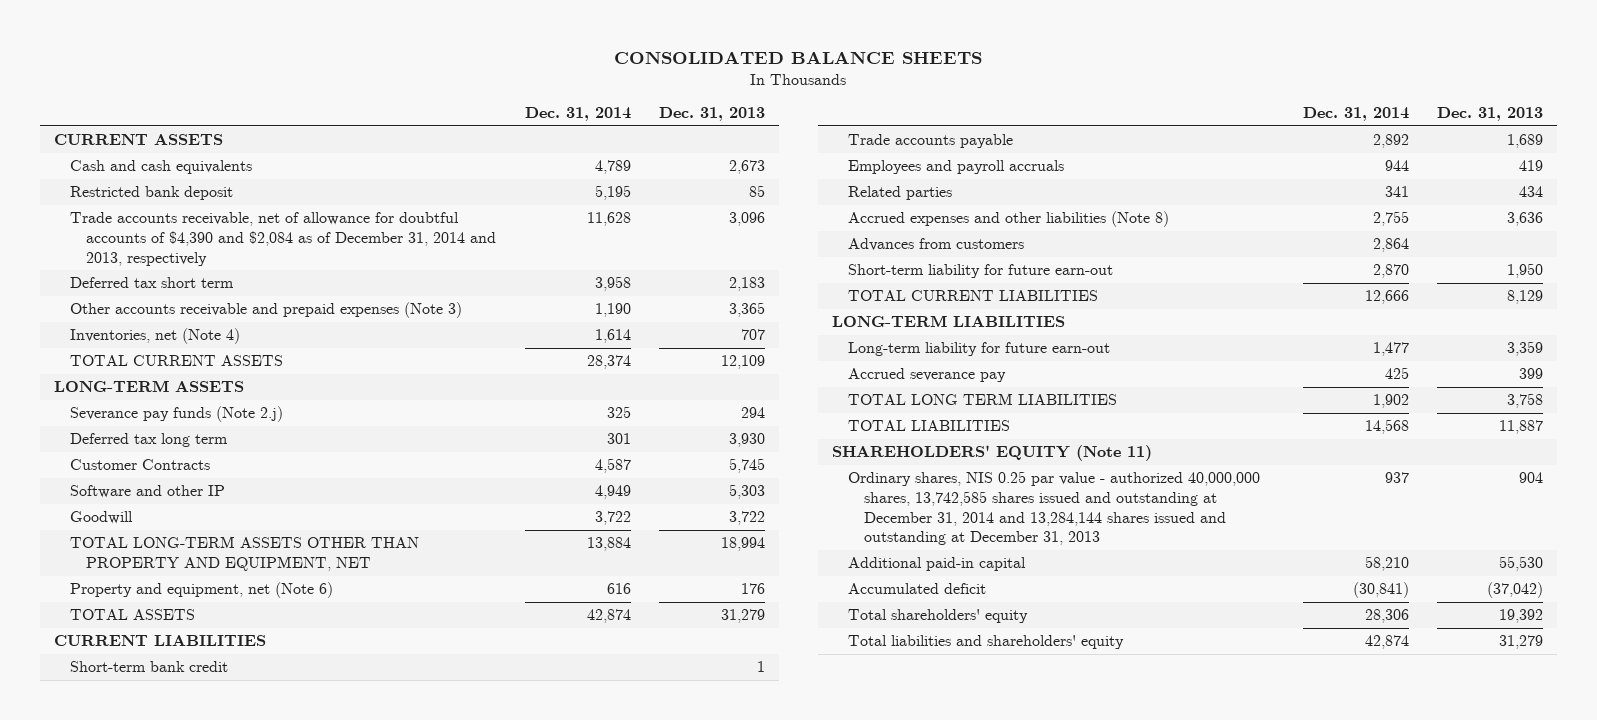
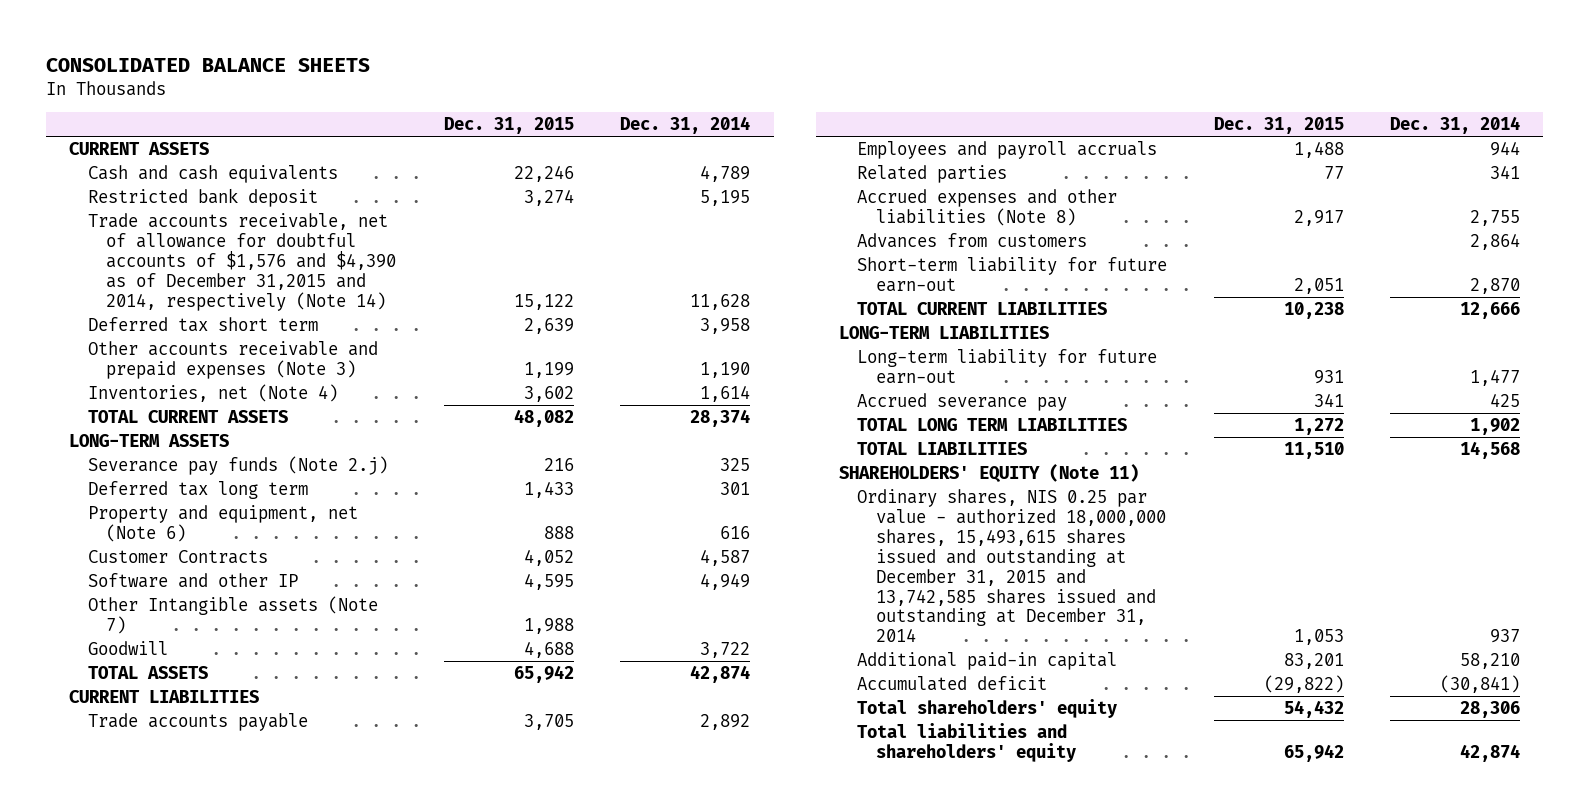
- | Dec. 31, 2014 | Dec. 31, 2013
+ | Dec. 31, 2015 | Dec. 31, 2014
- Trade accounts receivable, net of allowance for doubtful accounts of $4,390 and $2,084 as of December 31, 2014 and 2013, respectively | 11,628 | 3,096
+ Trade accounts receivable, net of allowance for doubtful accounts of $1,576 and $4,390 as of December 31,2015 and 2014, respectively (Note 14) | 15,122 | 11,628
moved up: Property and equipment, net (Note 6) | 888 | 616
+ Other Intangible assets (Note 7) | 1,988 |
- TOTAL LONG-TERM ASSETS OTHER THAN PROPERTY AND EQUIPMENT, NET | 13,884 | 18,994
- Short-term bank credit | | 1
- Ordinary shares, NIS 0.25 par value - authorized 40,000,000 shares, 13,742,585 shares issued and outstanding at December 31, 2014 and 13,284,144 shares issued and outstanding at December 31, 2013 | 937 | 904
+ Ordinary shares, NIS 0.25 par value - authorized 18,000,000 shares, 15,493,615 shares issued and outstanding at December 31, 2015 and 13,742,585 shares issued and outstanding at December 31, 2014 | 1,053 | 937

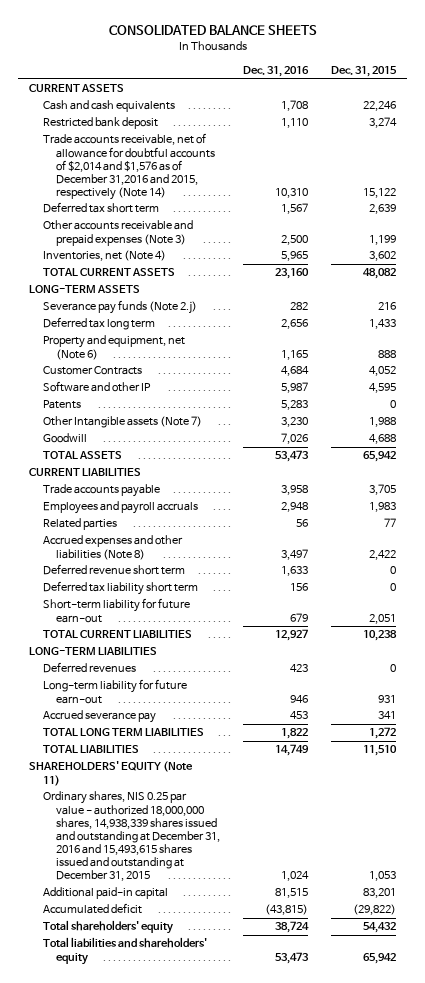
- | Dec. 31, 2015 | Dec. 31, 2014
+ | Dec. 31, 2016 | Dec. 31, 2015
- Trade accounts receivable, net of allowance for doubtful accounts of $1,576 and $4,390 as of December 31,2015 and 2014, respectively (Note 14) | 15,122 | 11,628
+ Trade accounts receivable, net of allowance for doubtful accounts of $2,014 and $1,576 as of December 31,2016 and 2015, respectively (Note 14) | 10,310 | 15,122
+ Patents | 5,283 | 0
- Employees and payroll accruals | 1,488 | 944
+ Employees and payroll accruals | 2,948 | 1,983
- Accrued expenses and other liabilities (Note 8) | 2,917 | 2,755
- Advances from customers | | 2,864
+ Accrued expenses and other liabilities (Note 8) | 3,497 | 2,422
+ Deferred revenue short term | 1,633 | 0
+ Deferred tax liability short term | 156 | 0
+ Deferred revenues | 423 | 0
- Ordinary shares, NIS 0.25 par value - authorized 18,000,000 shares, 15,493,615 shares issued and outstanding at December 31, 2015 and 13,742,585 shares issued and outstanding at December 31, 2014 | 1,053 | 937
+ Ordinary shares, NIS 0.25 par value - authorized 18,000,000 shares, 14,938,339 shares issued and outstanding at December 31, 2016 and 15,493,615 shares issued and outstanding at December 31, 2015 | 1,024 | 1,053

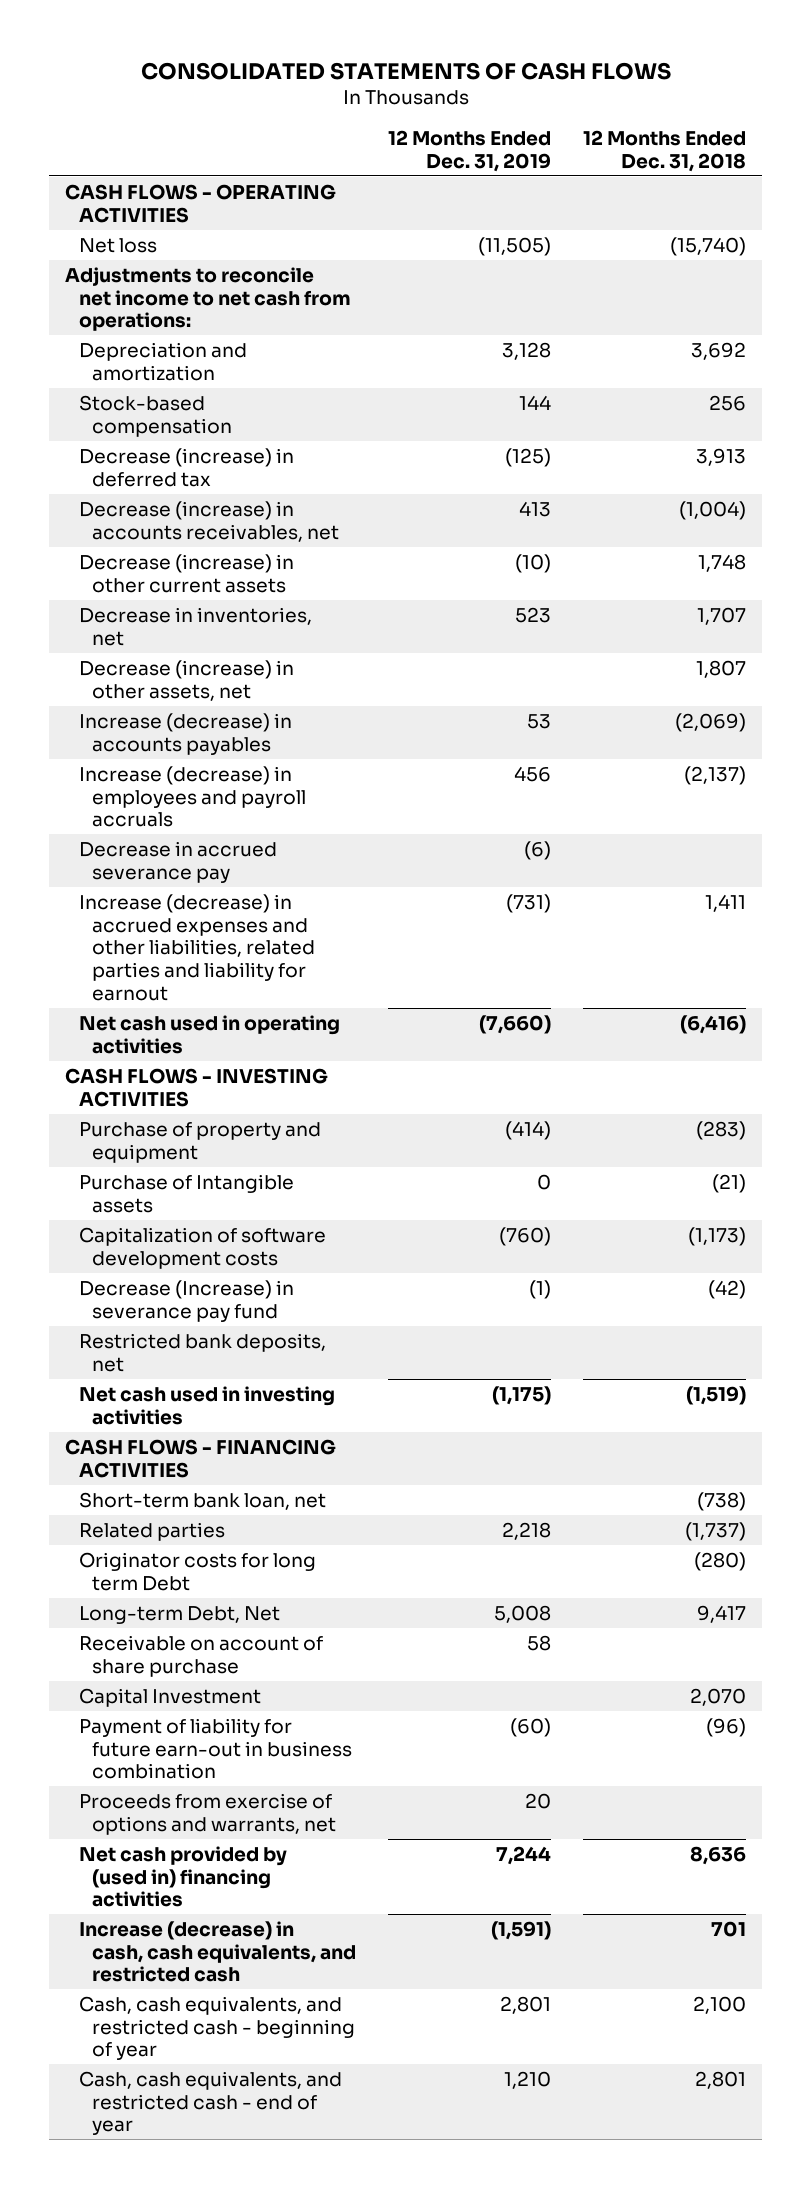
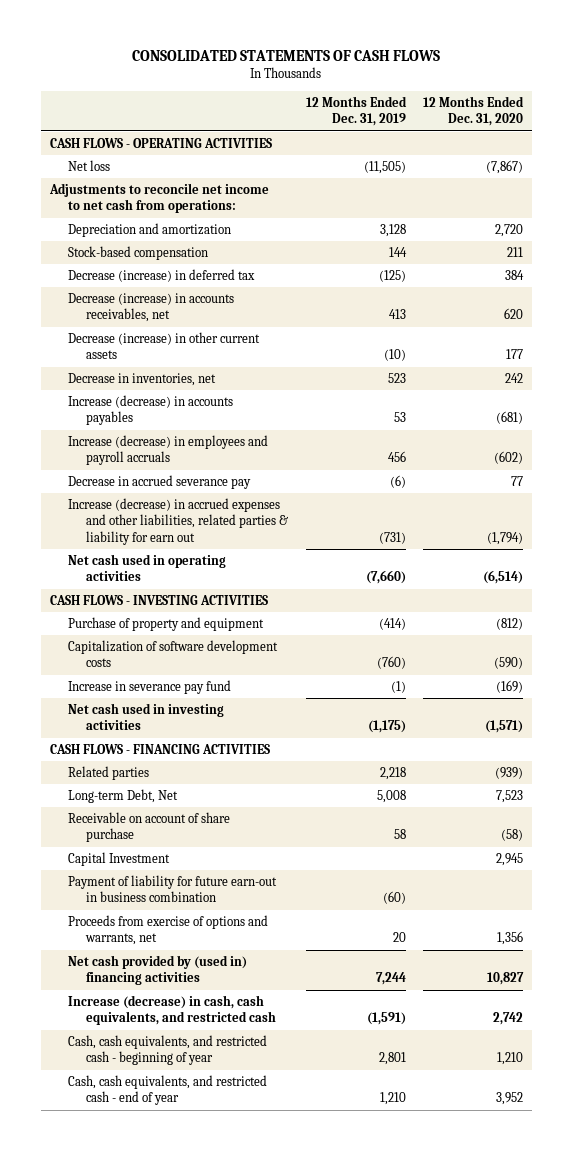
- | 12 Months Ended Dec. 31, 2019 | 12 Months Ended Dec. 31, 2018
+ | 12 Months Ended Dec. 31, 2019 | 12 Months Ended Dec. 31, 2020
- Decrease (increase) in other assets, net | | 1,807
- Increase (decrease) in accrued expenses and other liabilities, related parties and liability for earnout | (731) | 1,411
+ Increase (decrease) in accrued expenses and other liabilities, related parties & liability for earn out | (731) | (1,794)
- Purchase of Intangible assets | 0 | (21)
- Decrease (Increase) in severance pay fund | (1) | (42)
- Restricted bank deposits, net
+ Increase in severance pay fund | (1) | (169)
- Short-term bank loan, net | | (738)
- Originator costs for long term Debt | | (280)

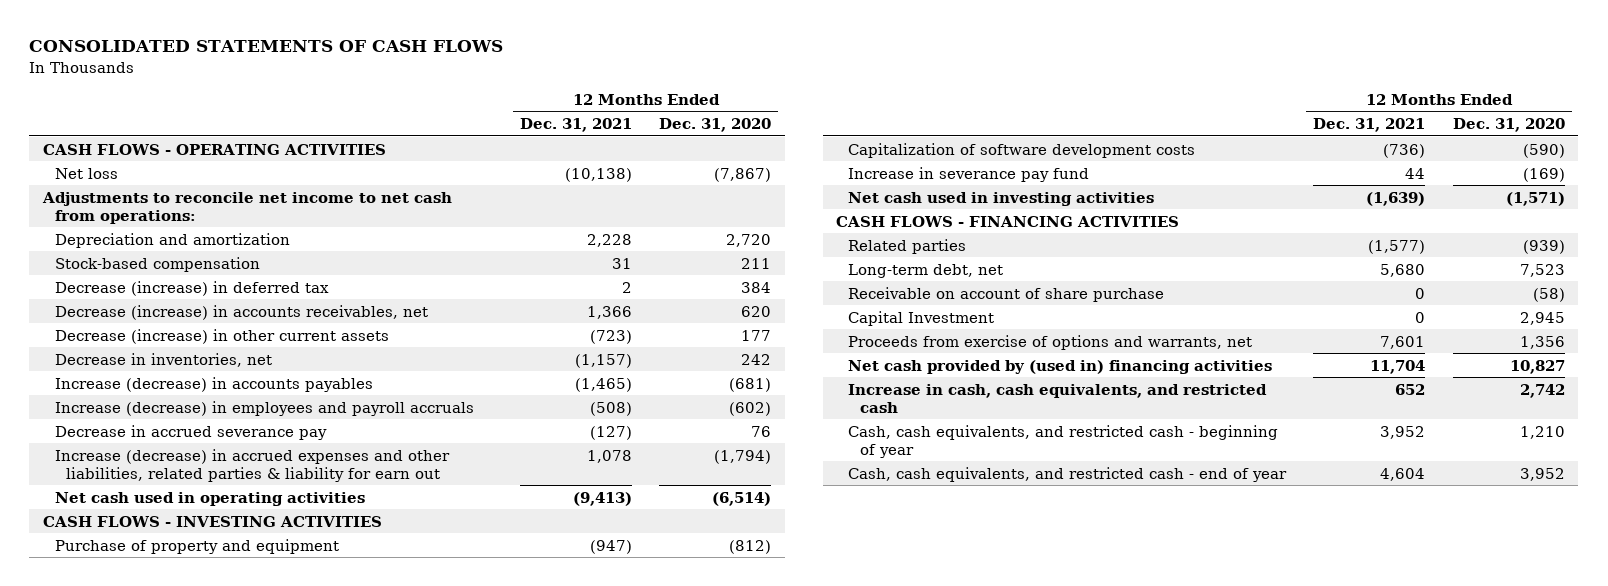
- | 12 Months Ended Dec. 31, 2019 | 12 Months Ended Dec. 31, 2020
+ | 12 Months Ended Dec. 31, 2021 | 12 Months Ended Dec. 31, 2020
- Decrease in accrued severance pay | (6) | 77
+ Decrease in accrued severance pay | (127) | 76
- Long-term Debt, Net | 5,008 | 7,523
+ Long-term debt, net | 5,680 | 7,523
- Payment of liability for future earn-out in business combination | (60) |
- Increase (decrease) in cash, cash equivalents, and restricted cash | (1,591) | 2,742
+ Increase in cash, cash equivalents, and restricted cash | 652 | 2,742

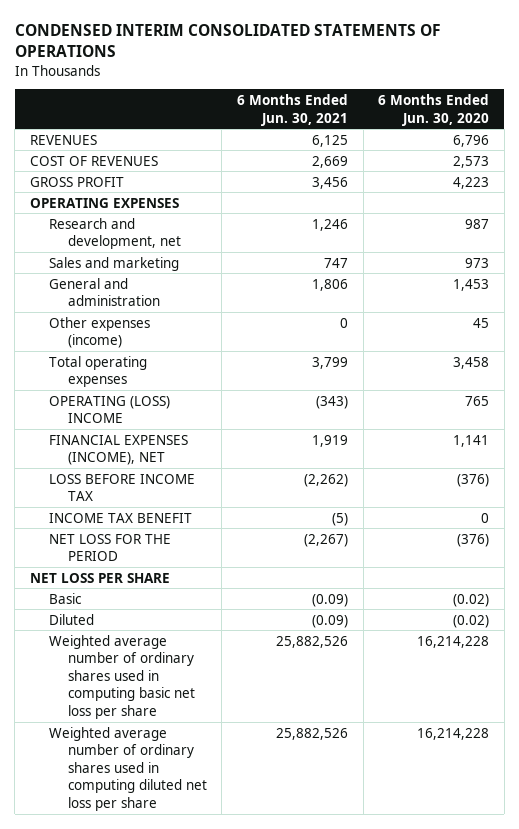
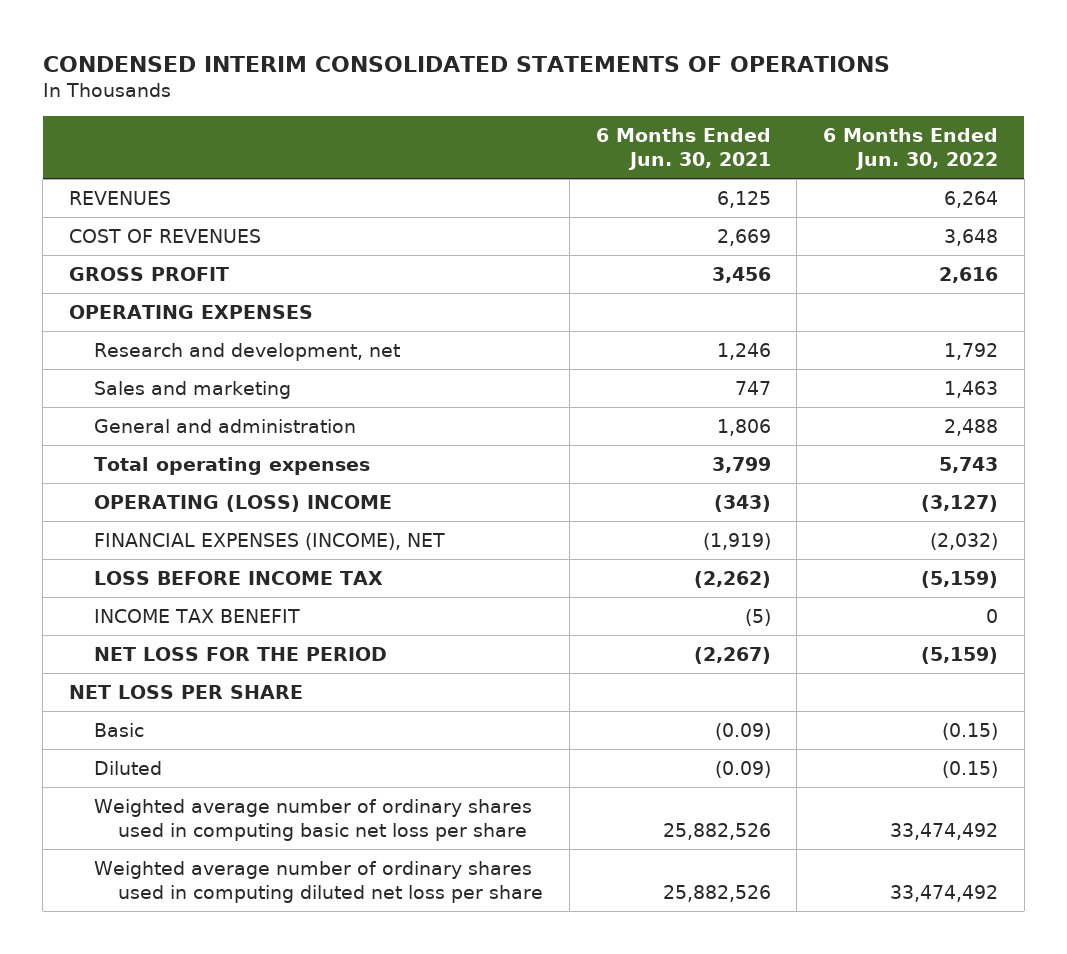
- | 6 Months Ended Jun. 30, 2021 | 6 Months Ended Jun. 30, 2020
+ | 6 Months Ended Jun. 30, 2021 | 6 Months Ended Jun. 30, 2022
- Other expenses (income) | 0 | 45
- FINANCIAL EXPENSES (INCOME), NET | 1,919 | 1,141
+ FINANCIAL EXPENSES (INCOME), NET | (1,919) | (2,032)

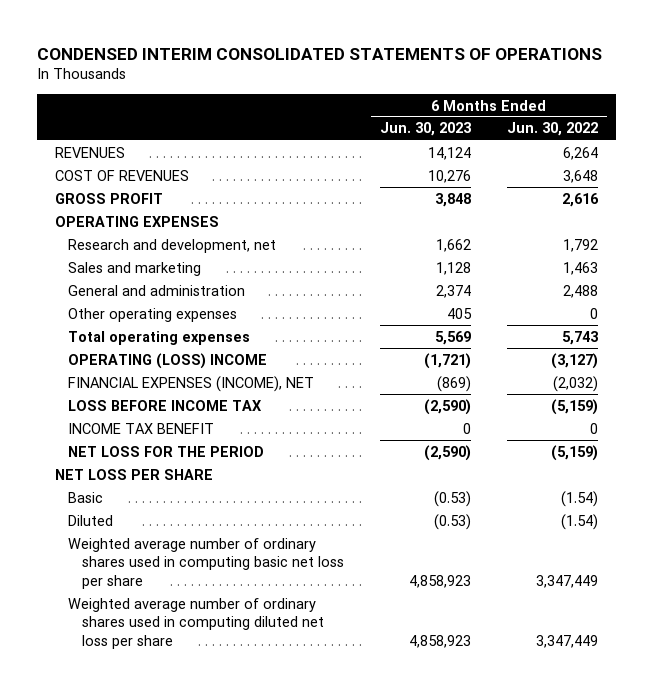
- | 6 Months Ended Jun. 30, 2021 | 6 Months Ended Jun. 30, 2022
+ | 6 Months Ended Jun. 30, 2023 | 6 Months Ended Jun. 30, 2022
+ Other operating expenses | 405 | 0
- Basic | (0.09) | (0.15)
- Diluted | (0.09) | (0.15)
- Weighted average number of ordinary shares used in computing basic net loss per share | 25,882,526 | 33,474,492
- Weighted average number of ordinary shares used in computing diluted net loss per share | 25,882,526 | 33,474,492
+ Basic | (0.53) | (1.54)
+ Diluted | (0.53) | (1.54)
+ Weighted average number of ordinary shares used in computing basic net loss per share | 4,858,923 | 3,347,449
+ Weighted average number of ordinary shares used in computing diluted net loss per share | 4,858,923 | 3,347,449

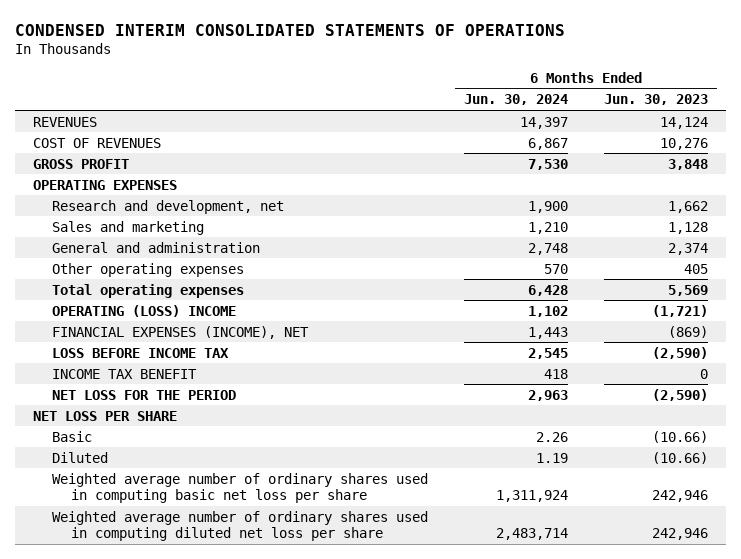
- | 6 Months Ended Jun. 30, 2023 | 6 Months Ended Jun. 30, 2022
+ | 6 Months Ended Jun. 30, 2024 | 6 Months Ended Jun. 30, 2023
- Basic | (0.53) | (1.54)
- Diluted | (0.53) | (1.54)
- Weighted average number of ordinary shares used in computing basic net loss per share | 4,858,923 | 3,347,449
- Weighted average number of ordinary shares used in computing diluted net loss per share | 4,858,923 | 3,347,449
+ Basic | 2.26 | (10.66)
+ Diluted | 1.19 | (10.66)
+ Weighted average number of ordinary shares used in computing basic net loss per share | 1,311,924 | 242,946
+ Weighted average number of ordinary shares used in computing diluted net loss per share | 2,483,714 | 242,946

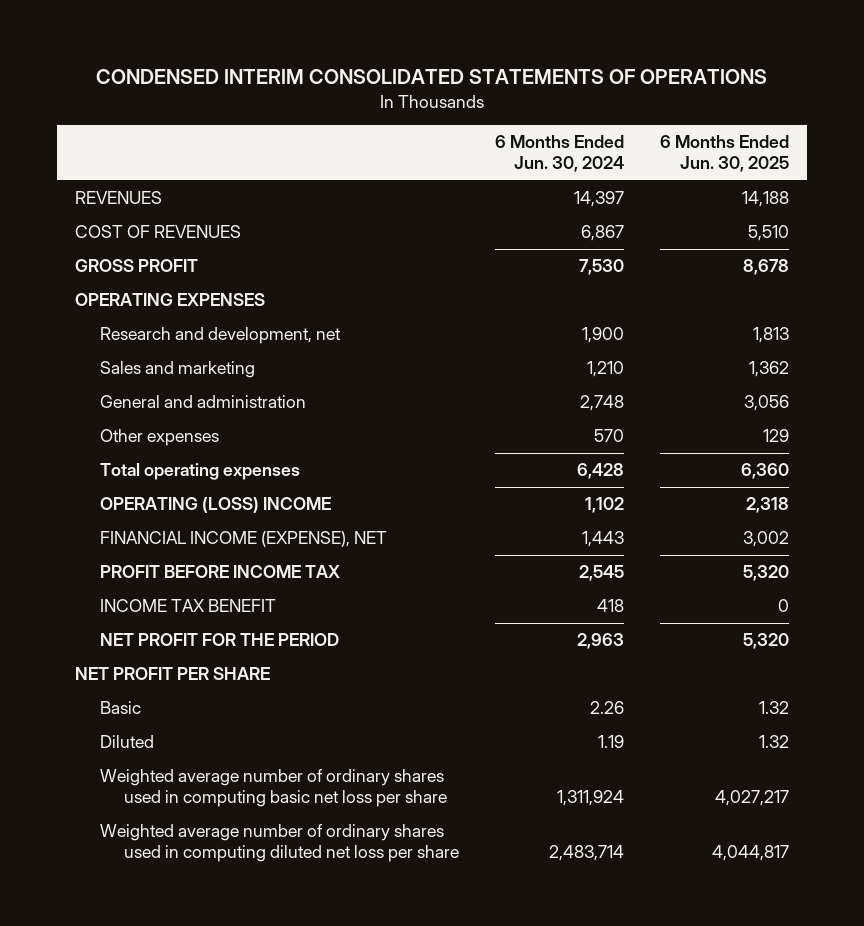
- | 6 Months Ended Jun. 30, 2024 | 6 Months Ended Jun. 30, 2023
+ | 6 Months Ended Jun. 30, 2024 | 6 Months Ended Jun. 30, 2025
- Other operating expenses | 570 | 405
+ Other expenses | 570 | 129
- FINANCIAL EXPENSES (INCOME), NET | 1,443 | (869)
- LOSS BEFORE INCOME TAX | 2,545 | (2,590)
+ FINANCIAL INCOME (EXPENSE), NET | 1,443 | 3,002
+ PROFIT BEFORE INCOME TAX | 2,545 | 5,320
- NET LOSS FOR THE PERIOD | 2,963 | (2,590)
- NET LOSS PER SHARE
+ NET PROFIT FOR THE PERIOD | 2,963 | 5,320
+ NET PROFIT PER SHARE

